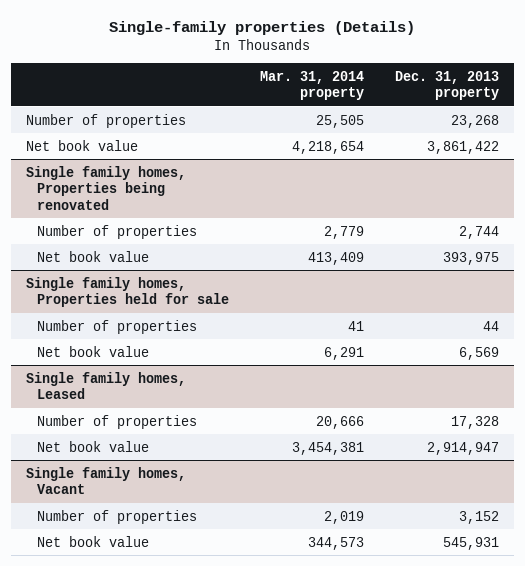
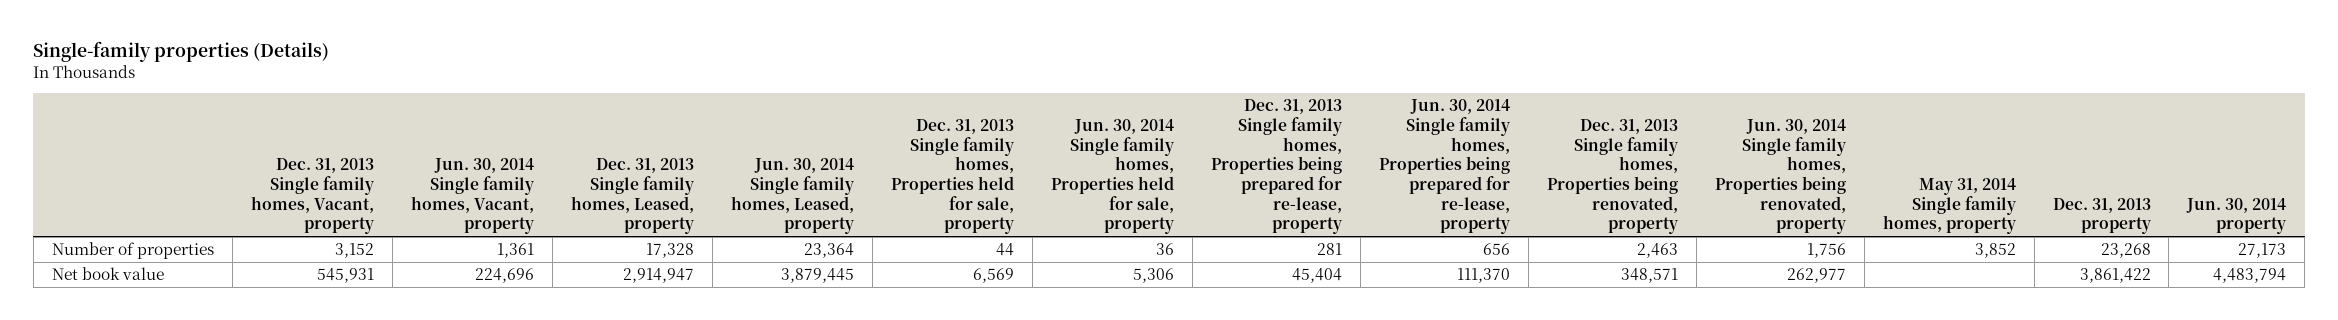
- | Mar. 31, 2014 property | Dec. 31, 2013 property
+ | Dec. 31, 2013 Single family homes, Vacant, property | Jun. 30, 2014 Single family homes, Vacant, property | Dec. 31, 2013 Single family homes, Leased, property | Jun. 30, 2014 Single family homes, Leased, property | Dec. 31, 2013 Single family homes, Properties held for sale, property | Jun. 30, 2014 Single family homes, Properties held for sale, property | Dec. 31, 2013 Single family homes, Properties being prepared for re-lease, property | Jun. 30, 2014 Single family homes, Properties being prepared for re-lease, property | Dec. 31, 2013 Single family homes, Properties being renovated, property | Jun. 30, 2014 Single family homes, Properties being renovated, property | May 31, 2014 Single family homes, property | Dec. 31, 2013 property | Jun. 30, 2014 property
- Single family homes, Properties being renovated
- Number of properties | 2,779 | 2,744
- Net book value | 413,409 | 393,975
- Single family homes, Properties held for sale
- Number of properties | 41 | 44
- Net book value | 6,291 | 6,569
- Single family homes, Leased
- Number of properties | 20,666 | 17,328
- Net book value | 3,454,381 | 2,914,947
- Single family homes, Vacant
- Number of properties | 2,019 | 3,152
- Net book value | 344,573 | 545,931

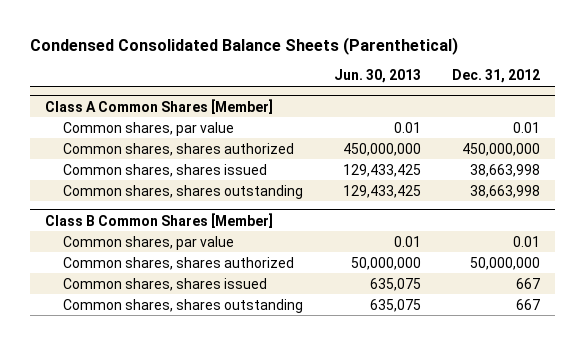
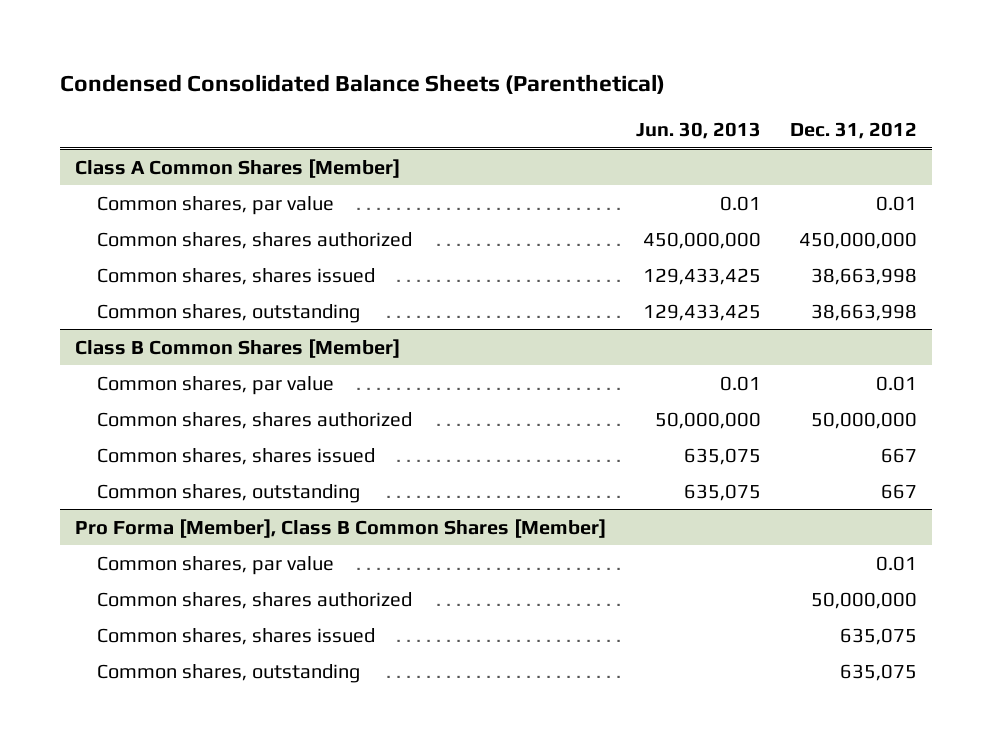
@ Class A Common Shares [Member]
- Common shares, shares outstanding | 129,433,425 | 38,663,998
+ Common shares, outstanding | 129,433,425 | 38,663,998
@ Class B Common Shares [Member]
- Common shares, shares outstanding | 635,075 | 667
+ Common shares, outstanding | 635,075 | 667
+ Pro Forma [Member], Class B Common Shares [Member]
+ Common shares, par value | | 0.01
+ Common shares, shares authorized | | 50,000,000
+ Common shares, shares issued | | 635,075
+ Common shares, outstanding | | 635,075

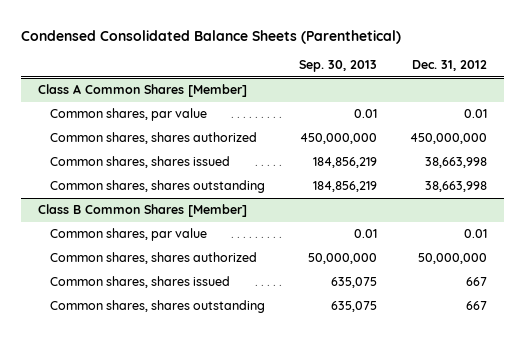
- | Jun. 30, 2013 | Dec. 31, 2012
+ | Sep. 30, 2013 | Dec. 31, 2012
@ Class A Common Shares [Member]
- Common shares, outstanding | 129,433,425 | 38,663,998
+ Common shares, shares outstanding | 184,856,219 | 38,663,998
@ Class B Common Shares [Member]
- Common shares, outstanding | 635,075 | 667
- Pro Forma [Member], Class B Common Shares [Member]
- Common shares, par value | | 0.01
- Common shares, shares authorized | | 50,000,000
- Common shares, shares issued | | 635,075
- Common shares, outstanding | | 635,075
@ Class B Common Shares [Member]
+ Common shares, shares outstanding | 635,075 | 667

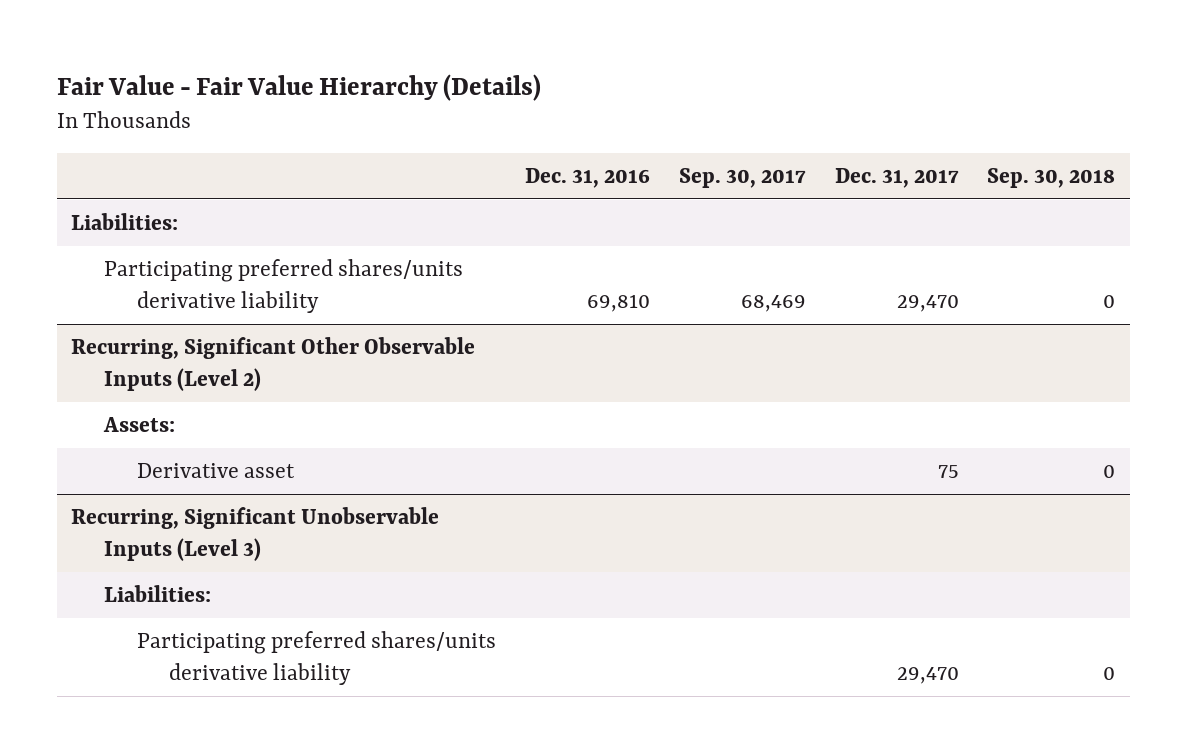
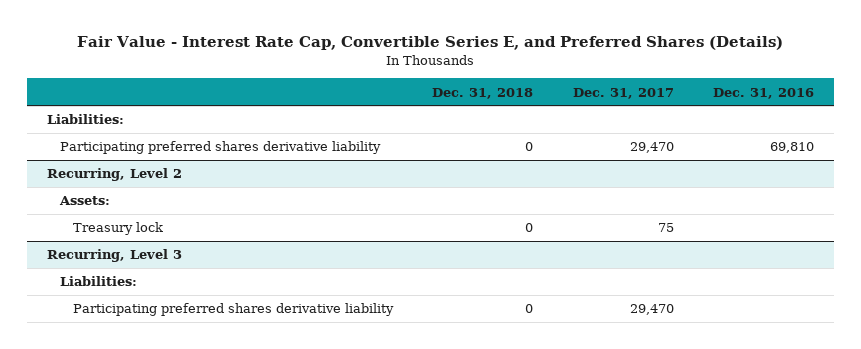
- Fair Value - Fair Value Hierarchy (Details)
+ Fair Value - Interest Rate Cap, Convertible Series E, and Preferred Shares (Details)
- | Dec. 31, 2016 | Sep. 30, 2017 | Dec. 31, 2017 | Sep. 30, 2018
+ | Dec. 31, 2018 | Dec. 31, 2017 | Dec. 31, 2016
- Participating preferred shares/units derivative liability | 69,810 | 68,469 | 29,470 | 0
- Recurring, Significant Other Observable Inputs (Level 2)
+ Participating preferred shares derivative liability | 0 | 29,470 | 69,810
+ Recurring, Level 2
- Derivative asset | | | 75 | 0
- Recurring, Significant Unobservable Inputs (Level 3)
+ Treasury lock | 0 | 75 |
+ Recurring, Level 3
- Participating preferred shares/units derivative liability | | | 29,470 | 0
+ Participating preferred shares derivative liability | 0 | 29,470 |

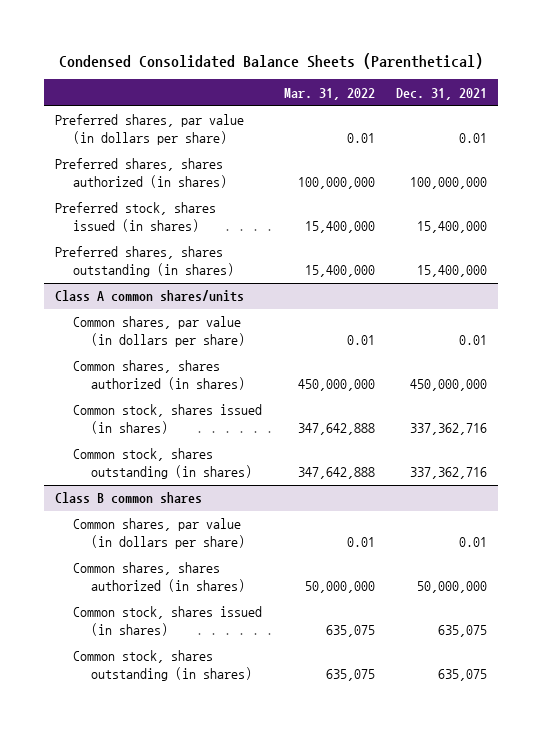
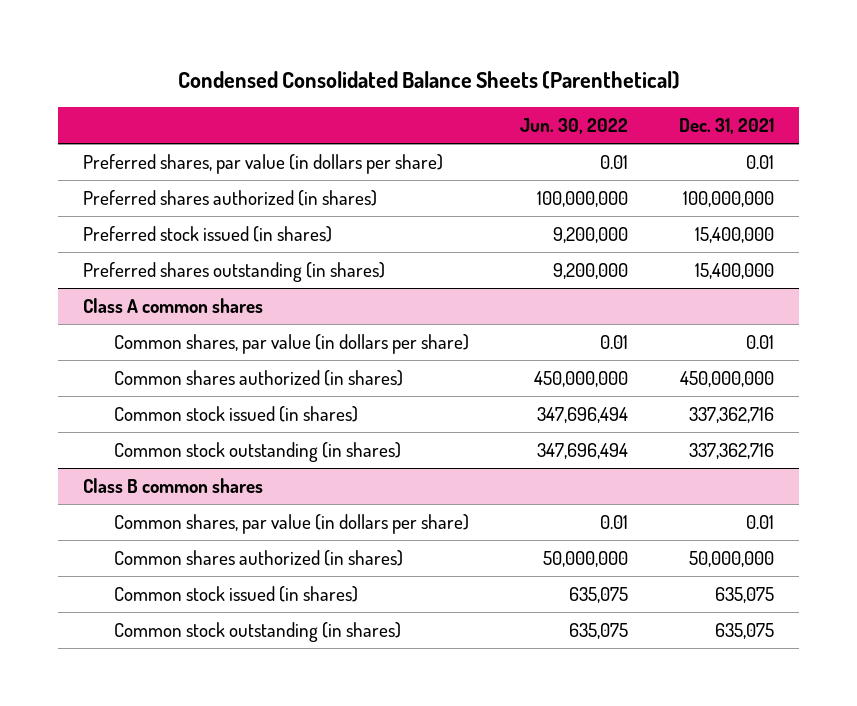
- | Mar. 31, 2022 | Dec. 31, 2021
+ | Jun. 30, 2022 | Dec. 31, 2021
- Preferred shares, shares authorized (in shares) | 100,000,000 | 100,000,000
- Preferred stock, shares issued (in shares) | 15,400,000 | 15,400,000
- Preferred shares, shares outstanding (in shares) | 15,400,000 | 15,400,000
- Class A common shares/units
+ Preferred shares authorized (in shares) | 100,000,000 | 100,000,000
+ Preferred stock issued (in shares) | 9,200,000 | 15,400,000
+ Preferred shares outstanding (in shares) | 9,200,000 | 15,400,000
+ Class A common shares
- Common shares, shares authorized (in shares) | 450,000,000 | 450,000,000
- Common stock, shares issued (in shares) | 347,642,888 | 337,362,716
- Common stock, shares outstanding (in shares) | 347,642,888 | 337,362,716
+ Common shares authorized (in shares) | 450,000,000 | 450,000,000
+ Common stock issued (in shares) | 347,696,494 | 337,362,716
+ Common stock outstanding (in shares) | 347,696,494 | 337,362,716
@ Class B common shares
- Common shares, shares authorized (in shares) | 50,000,000 | 50,000,000
- Common stock, shares issued (in shares) | 635,075 | 635,075
- Common stock, shares outstanding (in shares) | 635,075 | 635,075
+ Common shares authorized (in shares) | 50,000,000 | 50,000,000
+ Common stock issued (in shares) | 635,075 | 635,075
+ Common stock outstanding (in shares) | 635,075 | 635,075

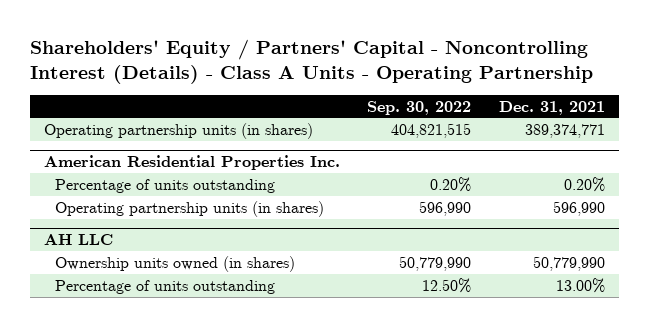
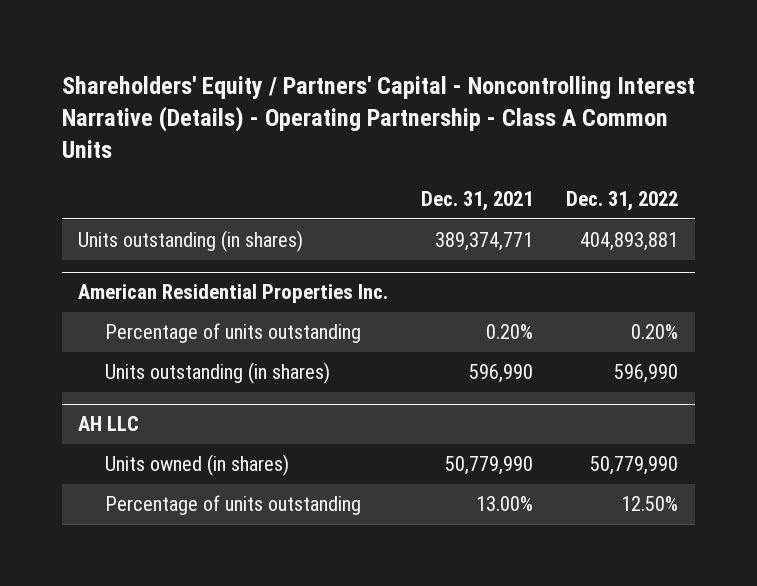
- Shareholders' Equity / Partners' Capital - Noncontrolling Interest (Details) - Class A Units - Operating Partnership
+ Shareholders' Equity / Partners' Capital - Noncontrolling Interest Narrative (Details) - Operating Partnership - Class A Common Units
- | Sep. 30, 2022 | Dec. 31, 2021
+ | Dec. 31, 2021 | Dec. 31, 2022
- Operating partnership units (in shares) | 404,821,515 | 389,374,771
+ Units outstanding (in shares) | 389,374,771 | 404,893,881
@ American Residential Properties Inc.
- Operating partnership units (in shares) | 596,990 | 596,990
+ Units outstanding (in shares) | 596,990 | 596,990
@ AH LLC
- Ownership units owned (in shares) | 50,779,990 | 50,779,990
+ Units owned (in shares) | 50,779,990 | 50,779,990

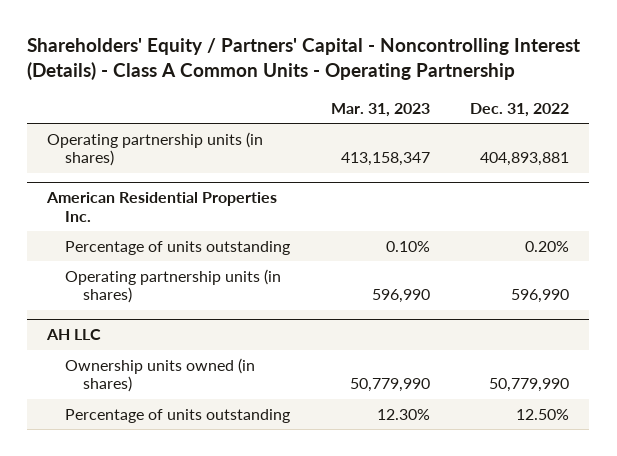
- Shareholders' Equity / Partners' Capital - Noncontrolling Interest Narrative (Details) - Operating Partnership - Class A Common Units
+ Shareholders' Equity / Partners' Capital - Noncontrolling Interest (Details) - Class A Common Units - Operating Partnership
- | Dec. 31, 2021 | Dec. 31, 2022
+ | Mar. 31, 2023 | Dec. 31, 2022
- Units outstanding (in shares) | 389,374,771 | 404,893,881
+ Operating partnership units (in shares) | 413,158,347 | 404,893,881
@ American Residential Properties Inc.
- Units outstanding (in shares) | 596,990 | 596,990
+ Operating partnership units (in shares) | 596,990 | 596,990
@ AH LLC
- Units owned (in shares) | 50,779,990 | 50,779,990
+ Ownership units owned (in shares) | 50,779,990 | 50,779,990

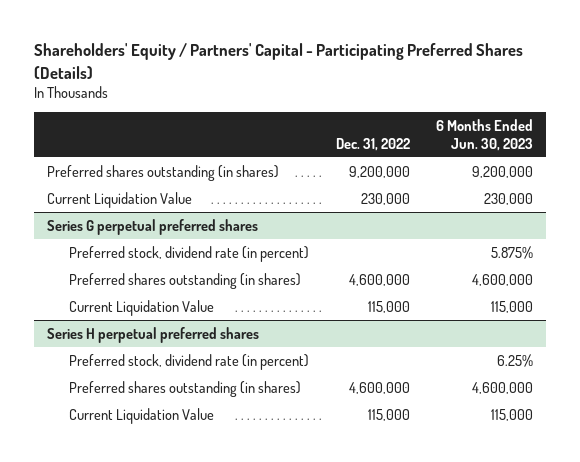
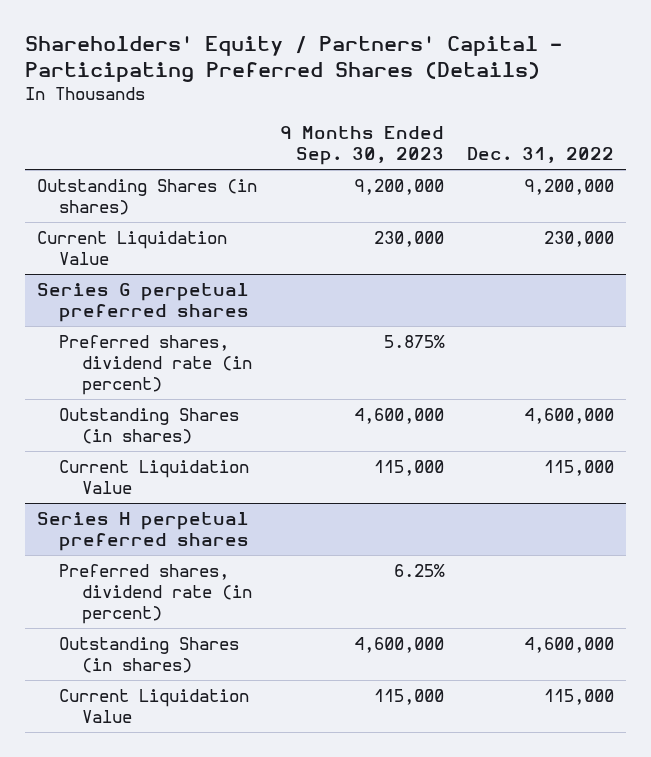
- | Dec. 31, 2022 | 6 Months Ended Jun. 30, 2023
+ | 9 Months Ended Sep. 30, 2023 | Dec. 31, 2022
- Preferred shares outstanding (in shares) | 9,200,000 | 9,200,000
+ Outstanding Shares (in shares) | 9,200,000 | 9,200,000
@ Series G perpetual preferred shares
- Preferred stock, dividend rate (in percent) | | 5.875%
- Preferred shares outstanding (in shares) | 4,600,000 | 4,600,000
+ Preferred shares, dividend rate (in percent) | 5.875% |
+ Outstanding Shares (in shares) | 4,600,000 | 4,600,000
@ Series H perpetual preferred shares
- Preferred stock, dividend rate (in percent) | | 6.25%
- Preferred shares outstanding (in shares) | 4,600,000 | 4,600,000
+ Preferred shares, dividend rate (in percent) | 6.25% |
+ Outstanding Shares (in shares) | 4,600,000 | 4,600,000

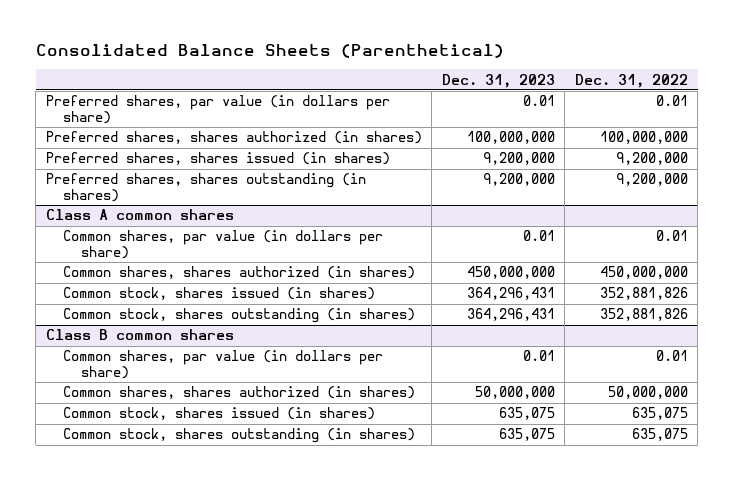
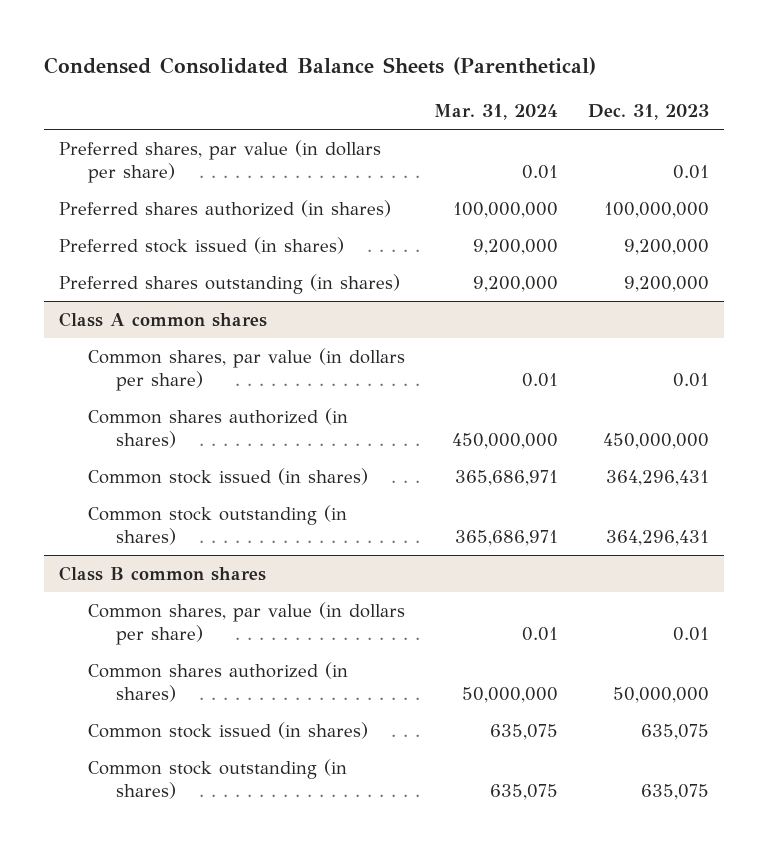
- Consolidated Balance Sheets (Parenthetical)
+ Condensed Consolidated Balance Sheets (Parenthetical)
- | Dec. 31, 2023 | Dec. 31, 2022
+ | Mar. 31, 2024 | Dec. 31, 2023
- Preferred shares, shares authorized (in shares) | 100,000,000 | 100,000,000
- Preferred shares, shares issued (in shares) | 9,200,000 | 9,200,000
- Preferred shares, shares outstanding (in shares) | 9,200,000 | 9,200,000
+ Preferred shares authorized (in shares) | 100,000,000 | 100,000,000
+ Preferred stock issued (in shares) | 9,200,000 | 9,200,000
+ Preferred shares outstanding (in shares) | 9,200,000 | 9,200,000
@ Class A common shares
- Common shares, shares authorized (in shares) | 450,000,000 | 450,000,000
- Common stock, shares issued (in shares) | 364,296,431 | 352,881,826
- Common stock, shares outstanding (in shares) | 364,296,431 | 352,881,826
+ Common shares authorized (in shares) | 450,000,000 | 450,000,000
+ Common stock issued (in shares) | 365,686,971 | 364,296,431
+ Common stock outstanding (in shares) | 365,686,971 | 364,296,431
@ Class B common shares
- Common shares, shares authorized (in shares) | 50,000,000 | 50,000,000
- Common stock, shares issued (in shares) | 635,075 | 635,075
- Common stock, shares outstanding (in shares) | 635,075 | 635,075
+ Common shares authorized (in shares) | 50,000,000 | 50,000,000
+ Common stock issued (in shares) | 635,075 | 635,075
+ Common stock outstanding (in shares) | 635,075 | 635,075

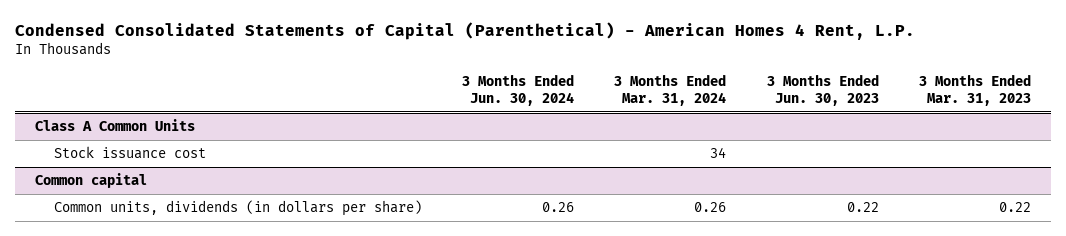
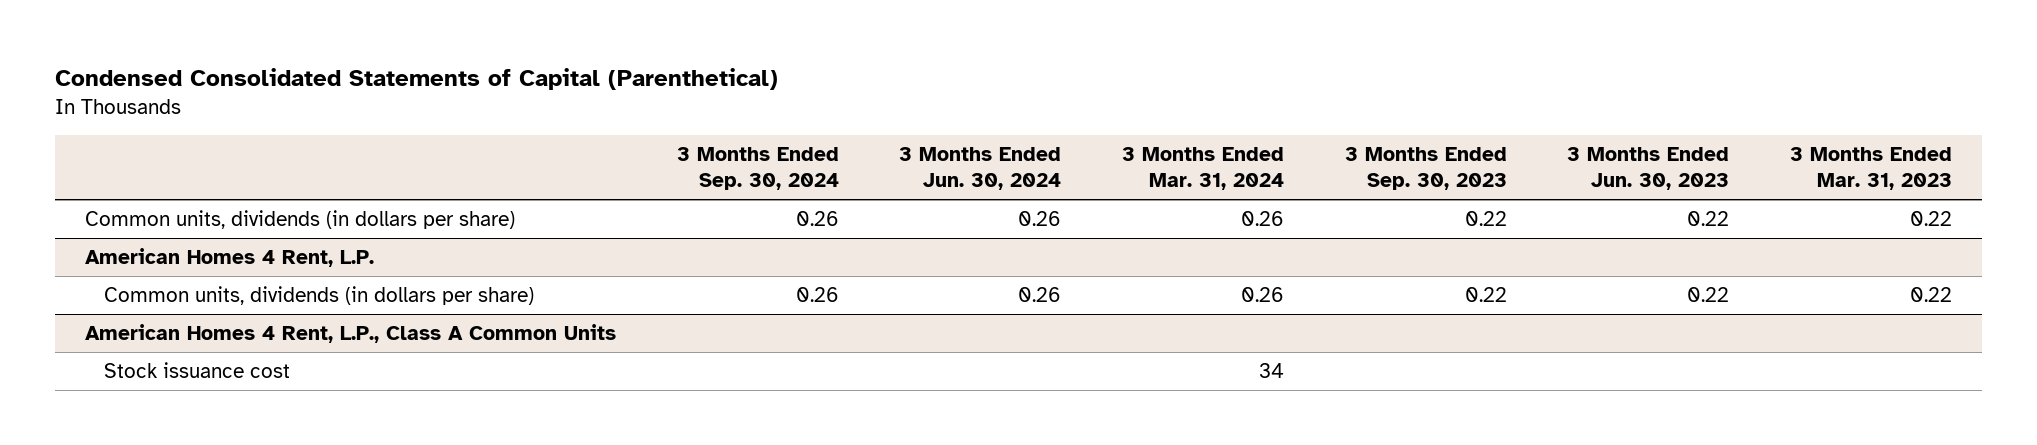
- Condensed Consolidated Statements of Capital (Parenthetical) - American Homes 4 Rent, L.P.
+ Condensed Consolidated Statements of Capital (Parenthetical)
- | 3 Months Ended Jun. 30, 2024 | 3 Months Ended Mar. 31, 2024 | 3 Months Ended Jun. 30, 2023 | 3 Months Ended Mar. 31, 2023
+ | 3 Months Ended Sep. 30, 2024 | 3 Months Ended Jun. 30, 2024 | 3 Months Ended Mar. 31, 2024 | 3 Months Ended Sep. 30, 2023 | 3 Months Ended Jun. 30, 2023 | 3 Months Ended Mar. 31, 2023
- Class A Common Units
- Stock issuance cost | | 34 | |
- Common capital
+ American Homes 4 Rent, L.P.
+ Common units, dividends (in dollars per share) | 0.26 | 0.26 | 0.26 | 0.22 | 0.22 | 0.22
+ American Homes 4 Rent, L.P., Class A Common Units
+ Stock issuance cost | | | 34 | | |

